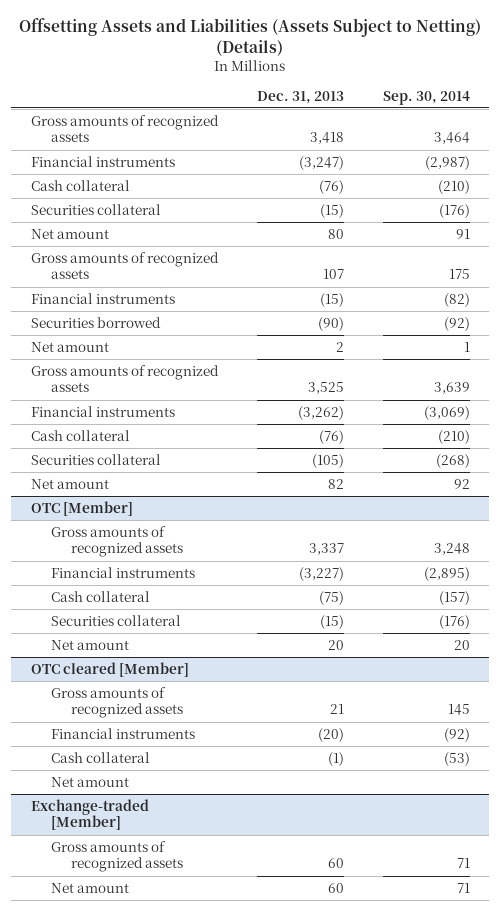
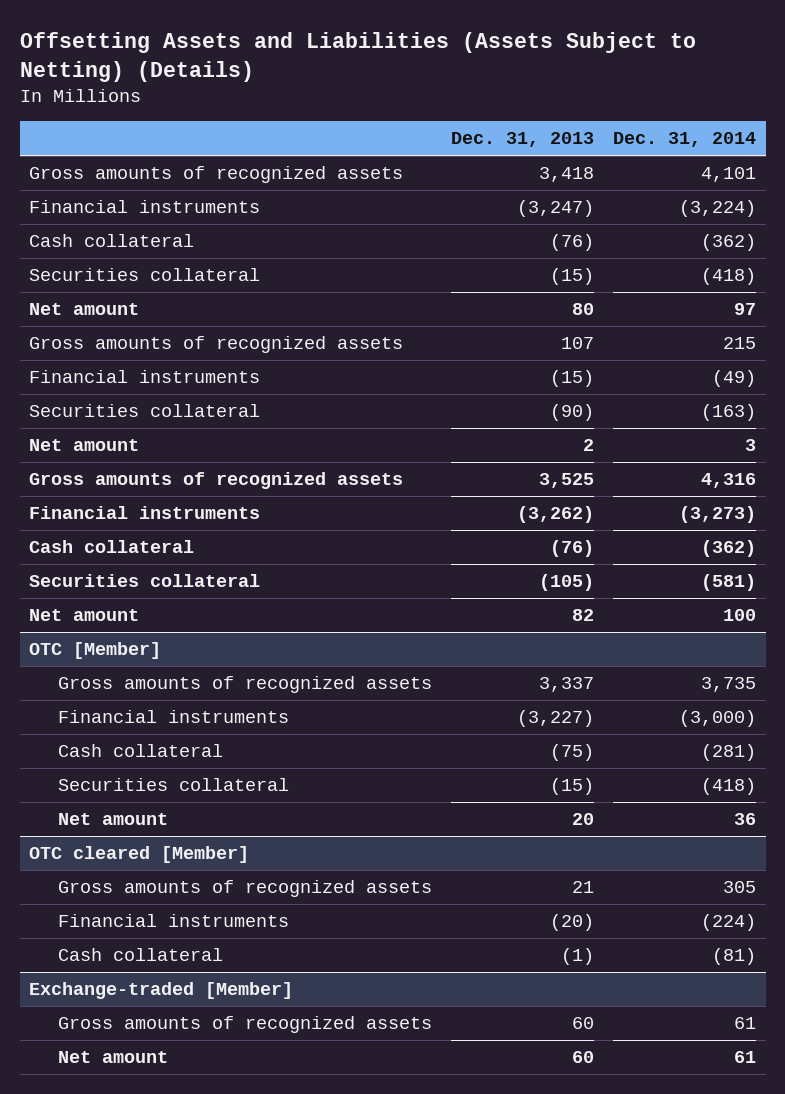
- | Dec. 31, 2013 | Sep. 30, 2014
+ | Dec. 31, 2013 | Dec. 31, 2014
- Securities borrowed | (90) | (92)
+ Securities collateral | (90) | (163)
@ OTC cleared [Member]
- Net amount

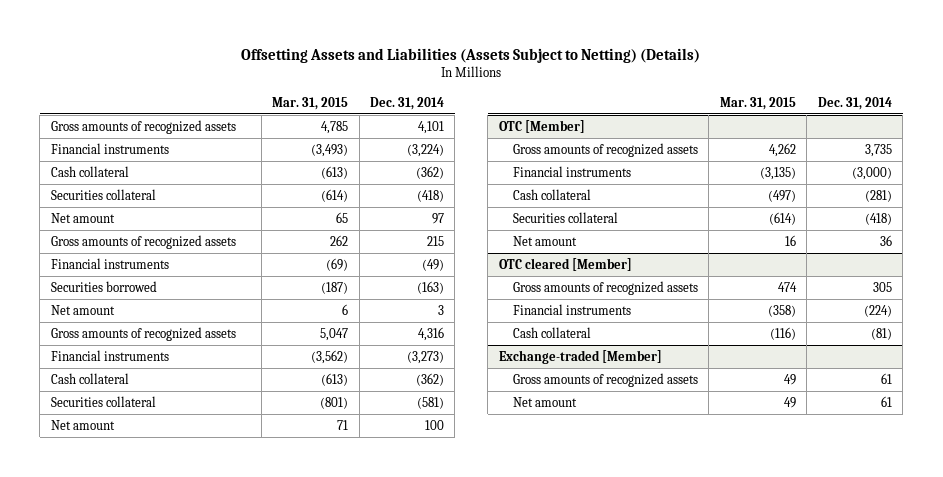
- | Dec. 31, 2013 | Dec. 31, 2014
+ | Mar. 31, 2015 | Dec. 31, 2014
- Securities collateral | (90) | (163)
+ Securities borrowed | (187) | (163)

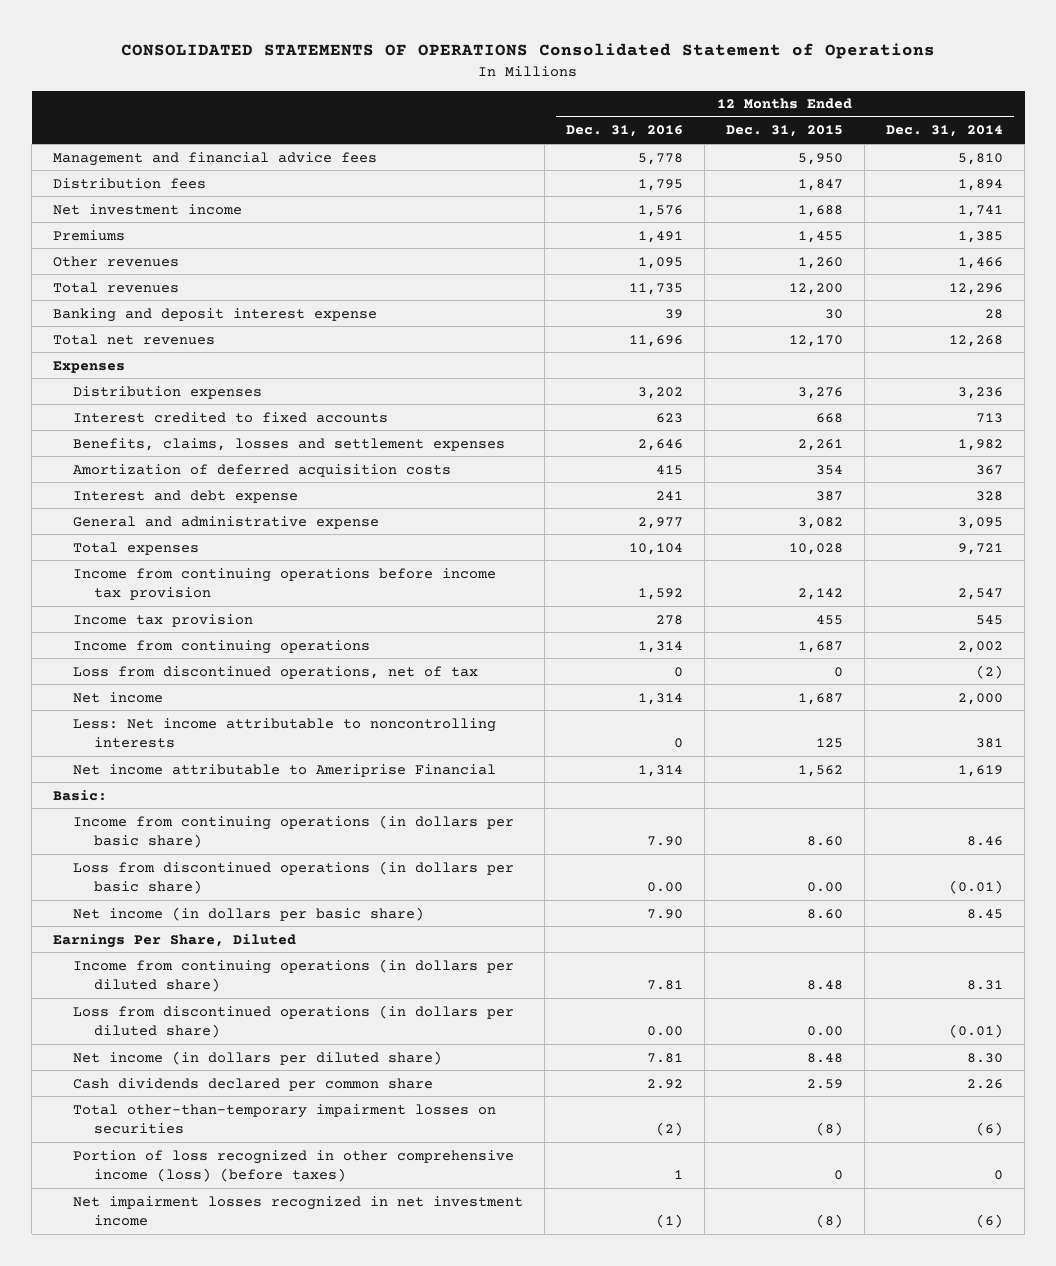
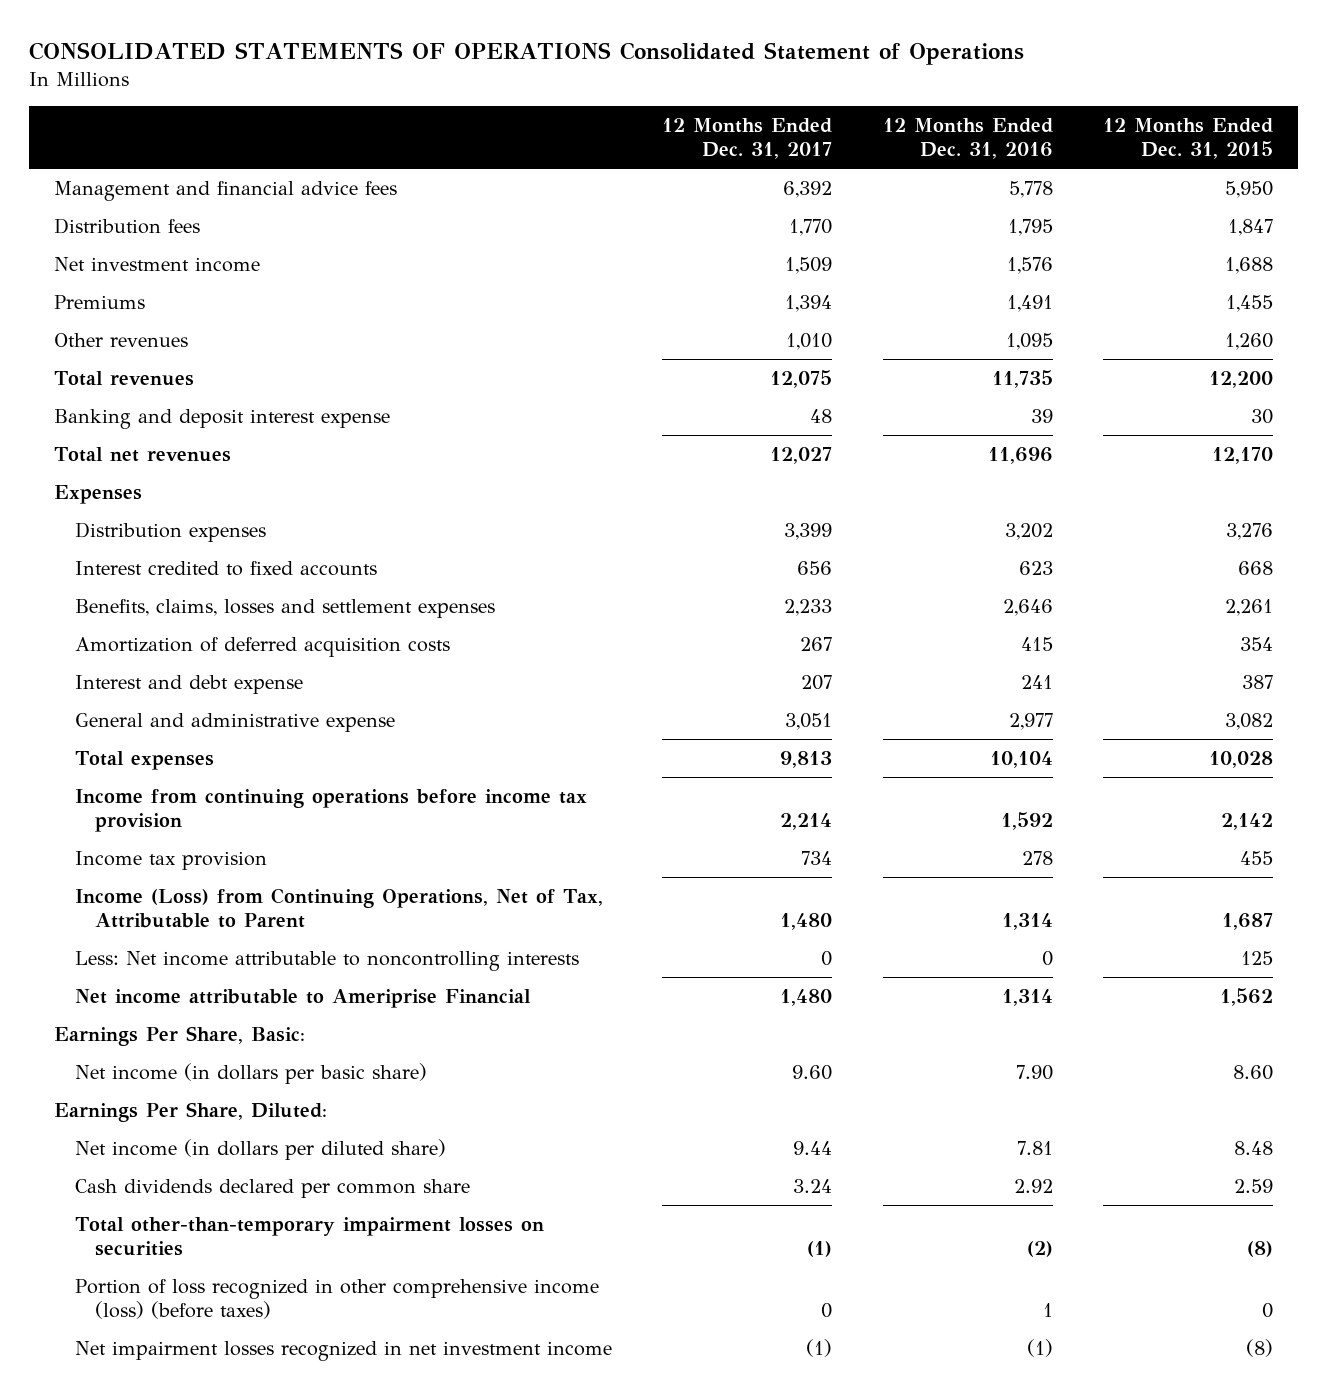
- | 12 Months Ended Dec. 31, 2016 | 12 Months Ended Dec. 31, 2015 | 12 Months Ended Dec. 31, 2014
+ | 12 Months Ended Dec. 31, 2017 | 12 Months Ended Dec. 31, 2016 | 12 Months Ended Dec. 31, 2015
- Income from continuing operations | 1,314 | 1,687 | 2,002
- Loss from discontinued operations, net of tax | 0 | 0 | (2)
- Net income | 1,314 | 1,687 | 2,000
+ Income (Loss) from Continuing Operations, Net of Tax, Attributable to Parent | 1,480 | 1,314 | 1,687
- Basic:
- Income from continuing operations (in dollars per basic share) | 7.90 | 8.60 | 8.46
- Loss from discontinued operations (in dollars per basic share) | 0.00 | 0.00 | (0.01)
+ Earnings Per Share, Basic:
- Earnings Per Share, Diluted
- Income from continuing operations (in dollars per diluted share) | 7.81 | 8.48 | 8.31
- Loss from discontinued operations (in dollars per diluted share) | 0.00 | 0.00 | (0.01)
+ Earnings Per Share, Diluted:

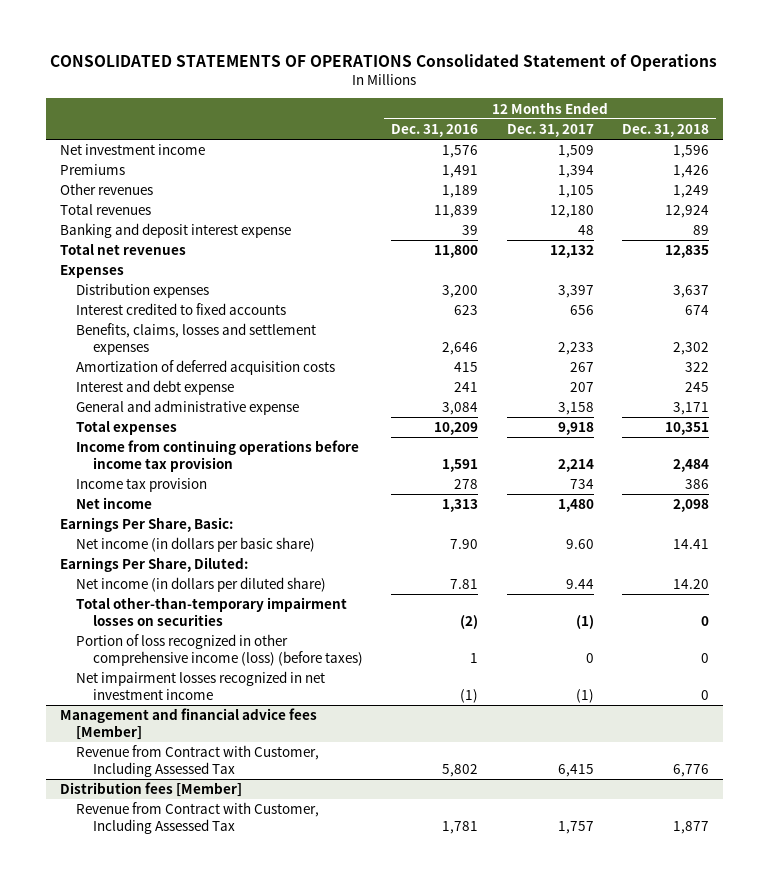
- | 12 Months Ended Dec. 31, 2017 | 12 Months Ended Dec. 31, 2016 | 12 Months Ended Dec. 31, 2015
+ | 12 Months Ended Dec. 31, 2016 | 12 Months Ended Dec. 31, 2017 | 12 Months Ended Dec. 31, 2018
- Management and financial advice fees | 6,392 | 5,778 | 5,950
- Distribution fees | 1,770 | 1,795 | 1,847
- Other revenues | 1,010 | 1,095 | 1,260
- Total revenues | 12,075 | 11,735 | 12,200
+ Other revenues | 1,189 | 1,105 | 1,249
+ Total revenues | 11,839 | 12,180 | 12,924
- Total net revenues | 12,027 | 11,696 | 12,170
+ Total net revenues | 11,800 | 12,132 | 12,835
- Distribution expenses | 3,399 | 3,202 | 3,276
+ Distribution expenses | 3,200 | 3,397 | 3,637
- General and administrative expense | 3,051 | 2,977 | 3,082
- Total expenses | 9,813 | 10,104 | 10,028
- Income from continuing operations before income tax provision | 2,214 | 1,592 | 2,142
+ General and administrative expense | 3,084 | 3,158 | 3,171
+ Total expenses | 10,209 | 9,918 | 10,351
+ Income from continuing operations before income tax provision | 1,591 | 2,214 | 2,484
- Income (Loss) from Continuing Operations, Net of Tax, Attributable to Parent | 1,480 | 1,314 | 1,687
- Less: Net income attributable to noncontrolling interests | 0 | 0 | 125
- Net income attributable to Ameriprise Financial | 1,480 | 1,314 | 1,562
+ Net income | 1,313 | 1,480 | 2,098
- Cash dividends declared per common share | 3.24 | 2.92 | 2.59
+ Management and financial advice fees [Member]
+ Revenue from Contract with Customer, Including Assessed Tax | 5,802 | 6,415 | 6,776
+ Distribution fees [Member]
+ Revenue from Contract with Customer, Including Assessed Tax | 1,781 | 1,757 | 1,877

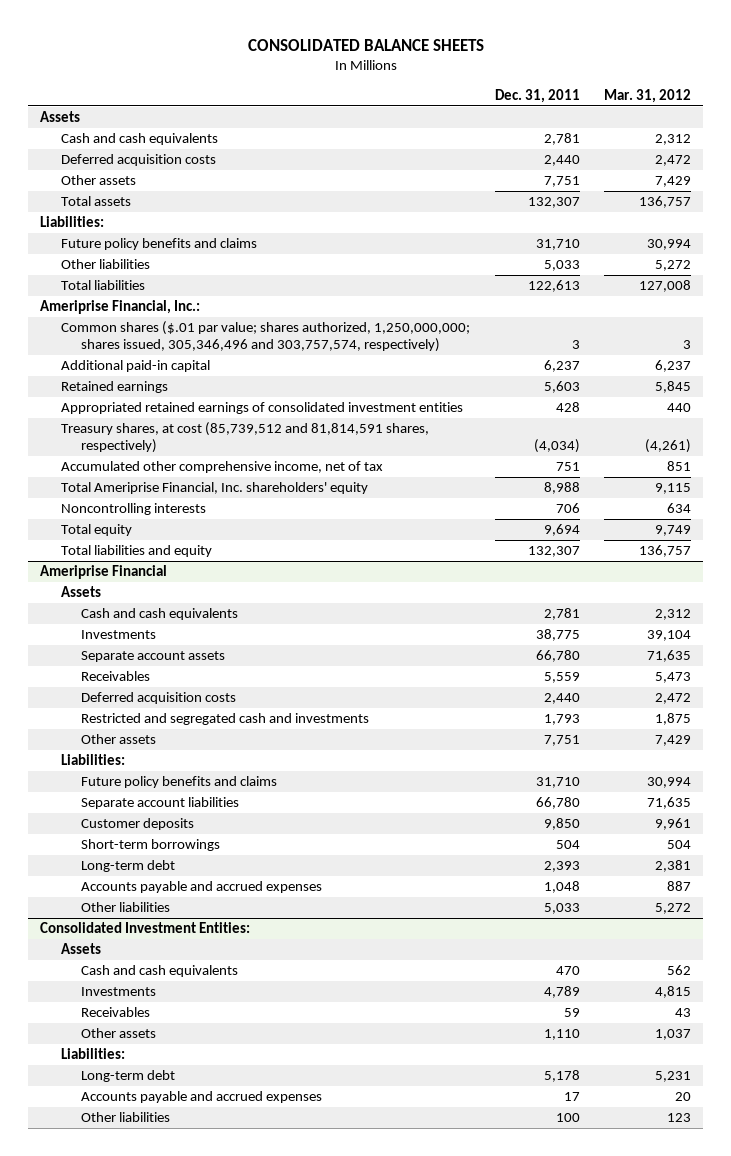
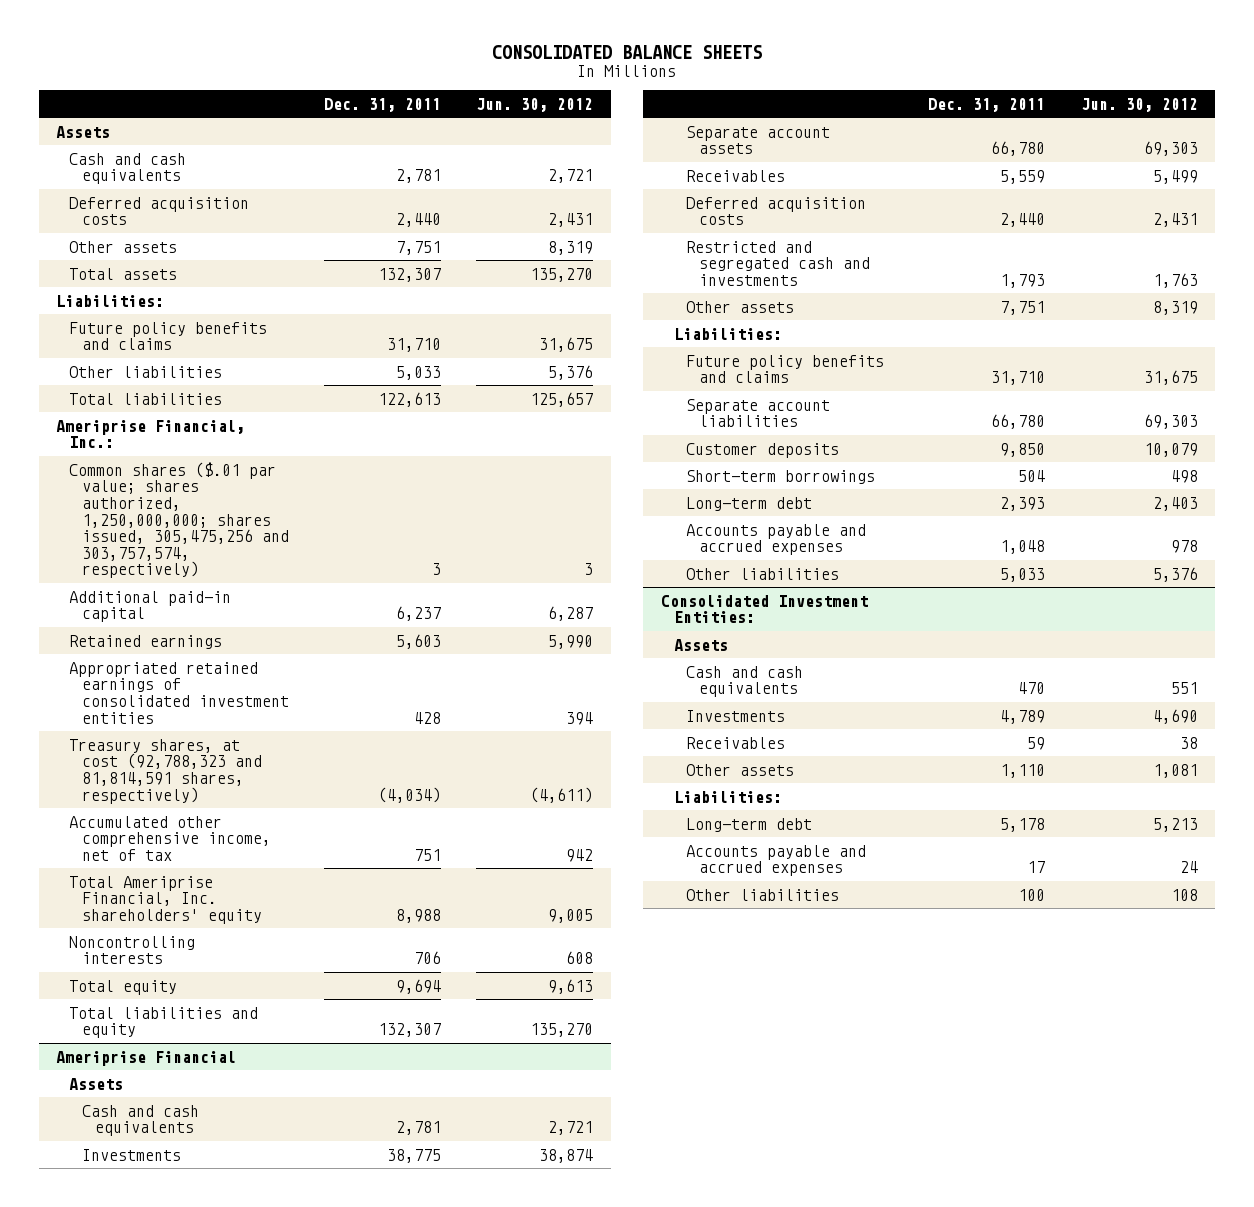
- | Dec. 31, 2011 | Mar. 31, 2012
+ | Dec. 31, 2011 | Jun. 30, 2012
- Common shares ($.01 par value; shares authorized, 1,250,000,000; shares issued, 305,346,496 and 303,757,574, respectively) | 3 | 3
+ Common shares ($.01 par value; shares authorized, 1,250,000,000; shares issued, 305,475,256 and 303,757,574, respectively) | 3 | 3
- Treasury shares, at cost (85,739,512 and 81,814,591 shares, respectively) | (4,034) | (4,261)
+ Treasury shares, at cost (92,788,323 and 81,814,591 shares, respectively) | (4,034) | (4,611)

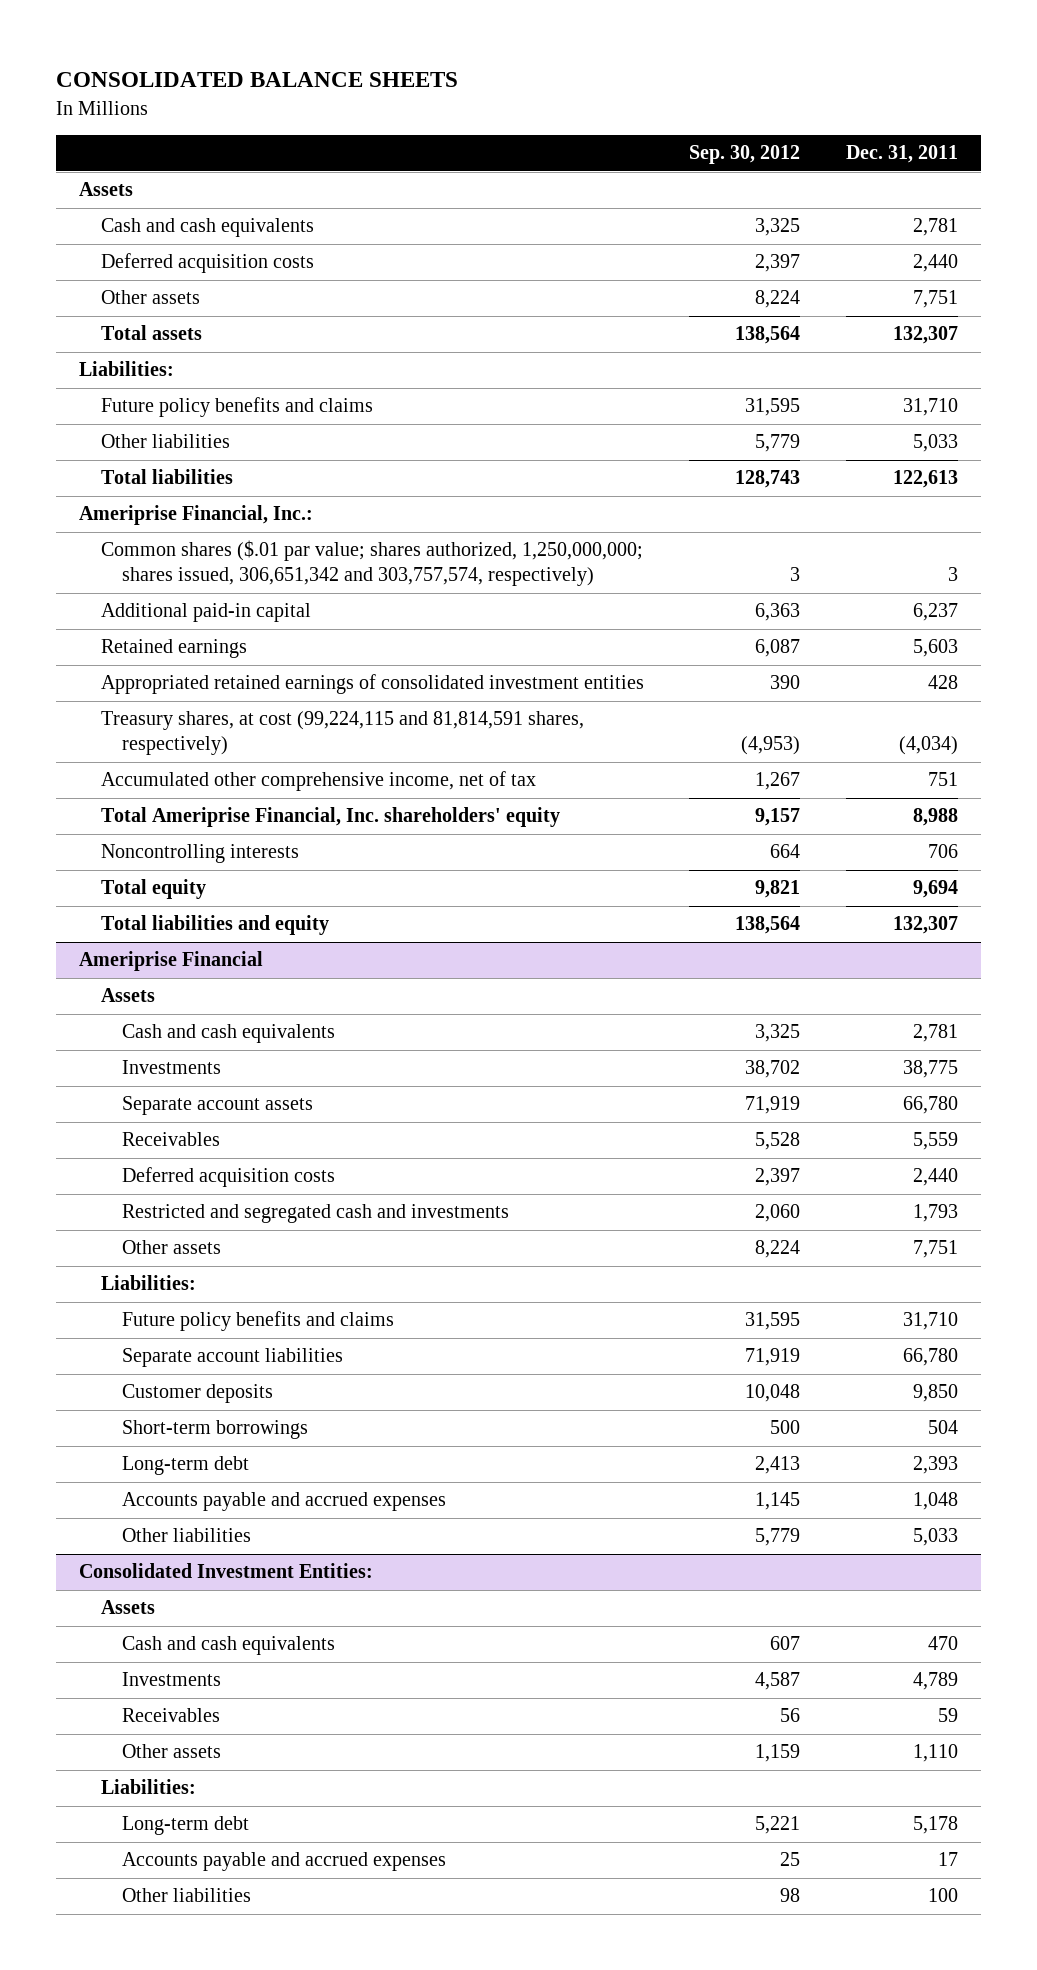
- | Dec. 31, 2011 | Jun. 30, 2012
+ | Sep. 30, 2012 | Dec. 31, 2011
- Common shares ($.01 par value; shares authorized, 1,250,000,000; shares issued, 305,475,256 and 303,757,574, respectively) | 3 | 3
+ Common shares ($.01 par value; shares authorized, 1,250,000,000; shares issued, 306,651,342 and 303,757,574, respectively) | 3 | 3
- Treasury shares, at cost (92,788,323 and 81,814,591 shares, respectively) | (4,034) | (4,611)
+ Treasury shares, at cost (99,224,115 and 81,814,591 shares, respectively) | (4,953) | (4,034)

